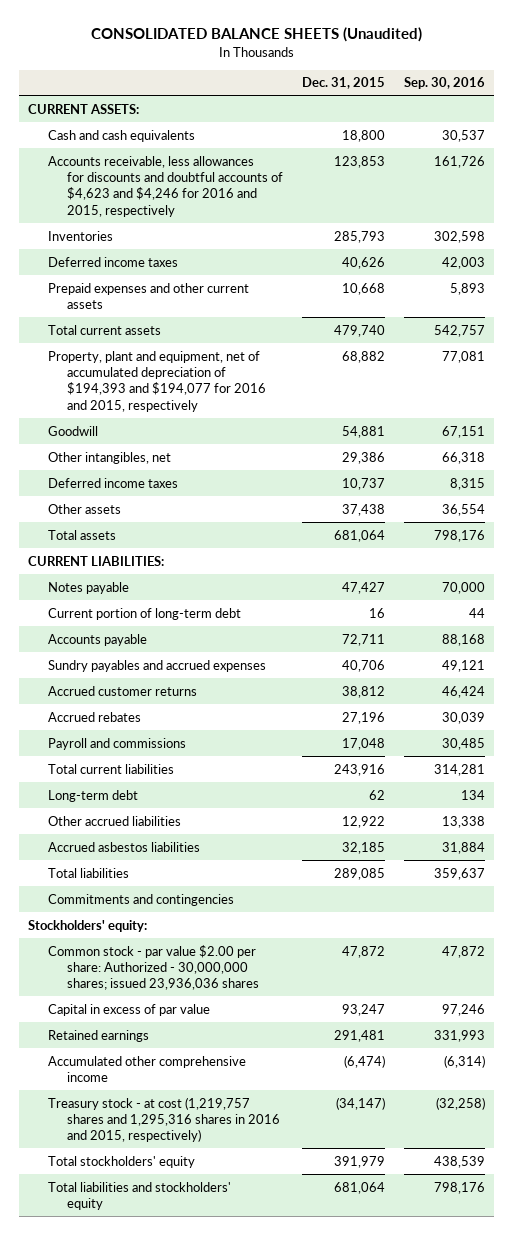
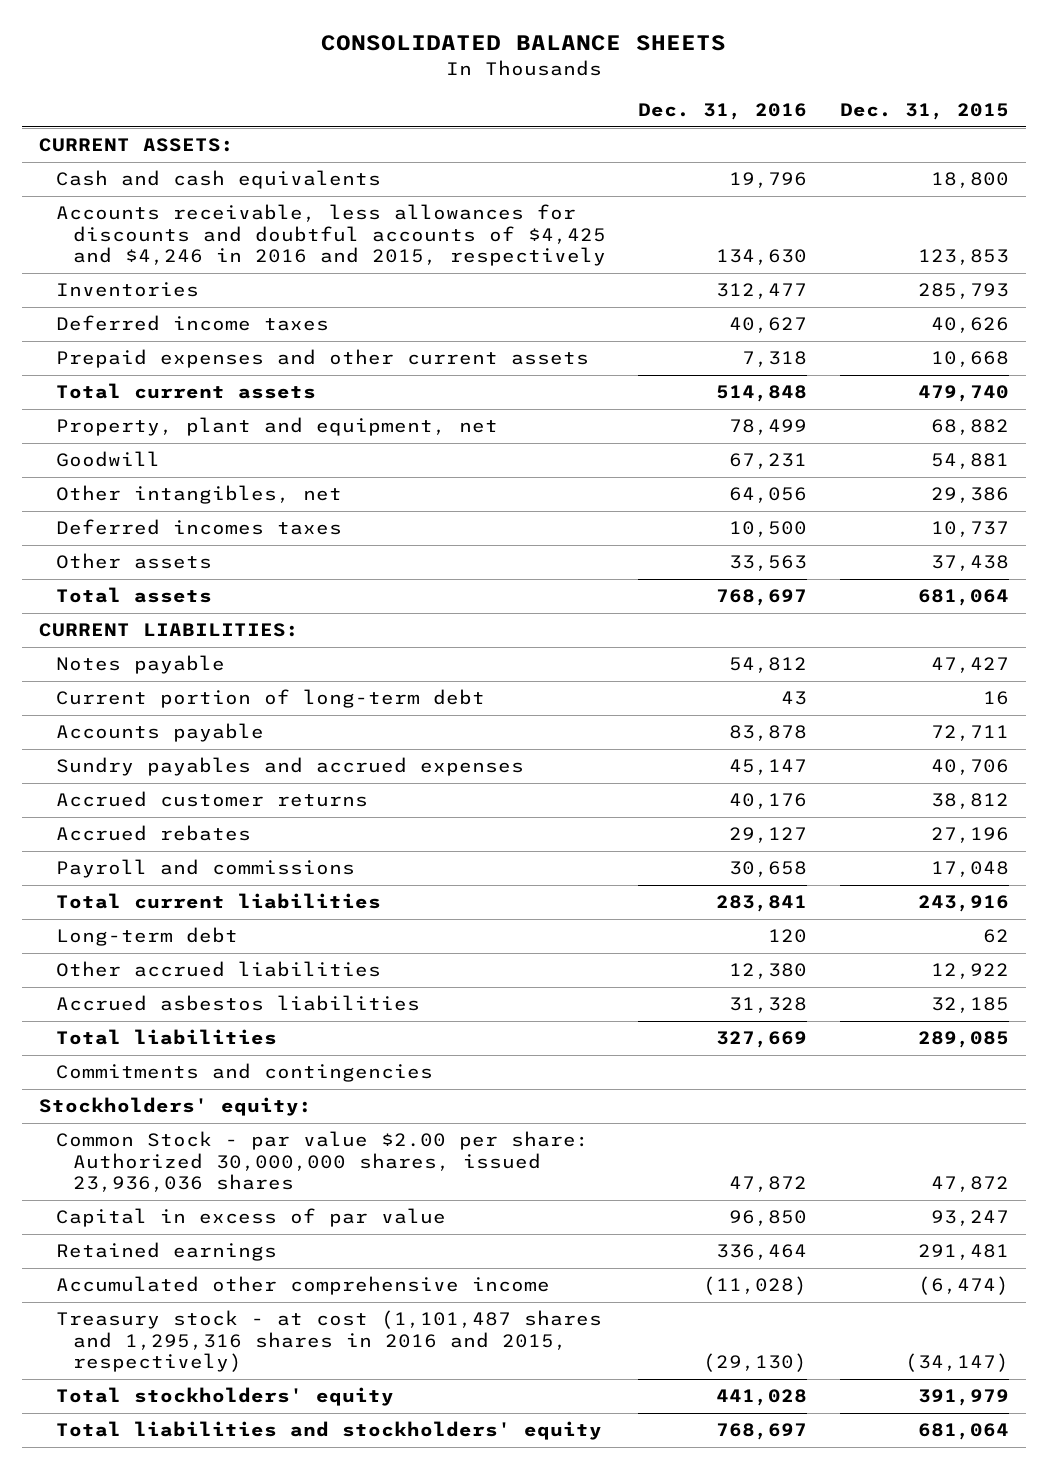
- CONSOLIDATED BALANCE SHEETS (Unaudited)
+ CONSOLIDATED BALANCE SHEETS
- | Dec. 31, 2015 | Sep. 30, 2016
+ | Dec. 31, 2016 | Dec. 31, 2015
- Accounts receivable, less allowances for discounts and doubtful accounts of $4,623 and $4,246 for 2016 and 2015, respectively | 123,853 | 161,726
+ Accounts receivable, less allowances for discounts and doubtful accounts of $4,425 and $4,246 in 2016 and 2015, respectively | 134,630 | 123,853
- Property, plant and equipment, net of accumulated depreciation of $194,393 and $194,077 for 2016 and 2015, respectively | 68,882 | 77,081
+ Property, plant and equipment, net | 78,499 | 68,882
- Deferred income taxes | 10,737 | 8,315
+ Deferred incomes taxes | 10,500 | 10,737
- Common stock - par value $2.00 per share: Authorized - 30,000,000 shares; issued 23,936,036 shares | 47,872 | 47,872
+ Common Stock - par value $2.00 per share: Authorized 30,000,000 shares, issued 23,936,036 shares | 47,872 | 47,872
- Treasury stock - at cost (1,219,757 shares and 1,295,316 shares in 2016 and 2015, respectively) | (34,147) | (32,258)
+ Treasury stock - at cost (1,101,487 shares and 1,295,316 shares in 2016 and 2015, respectively) | (29,130) | (34,147)

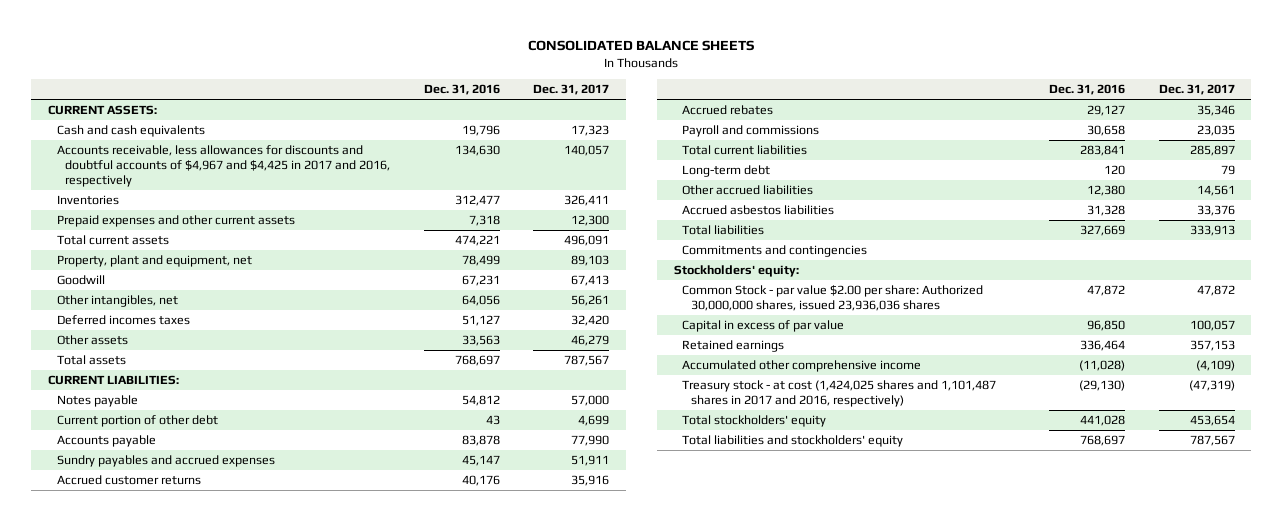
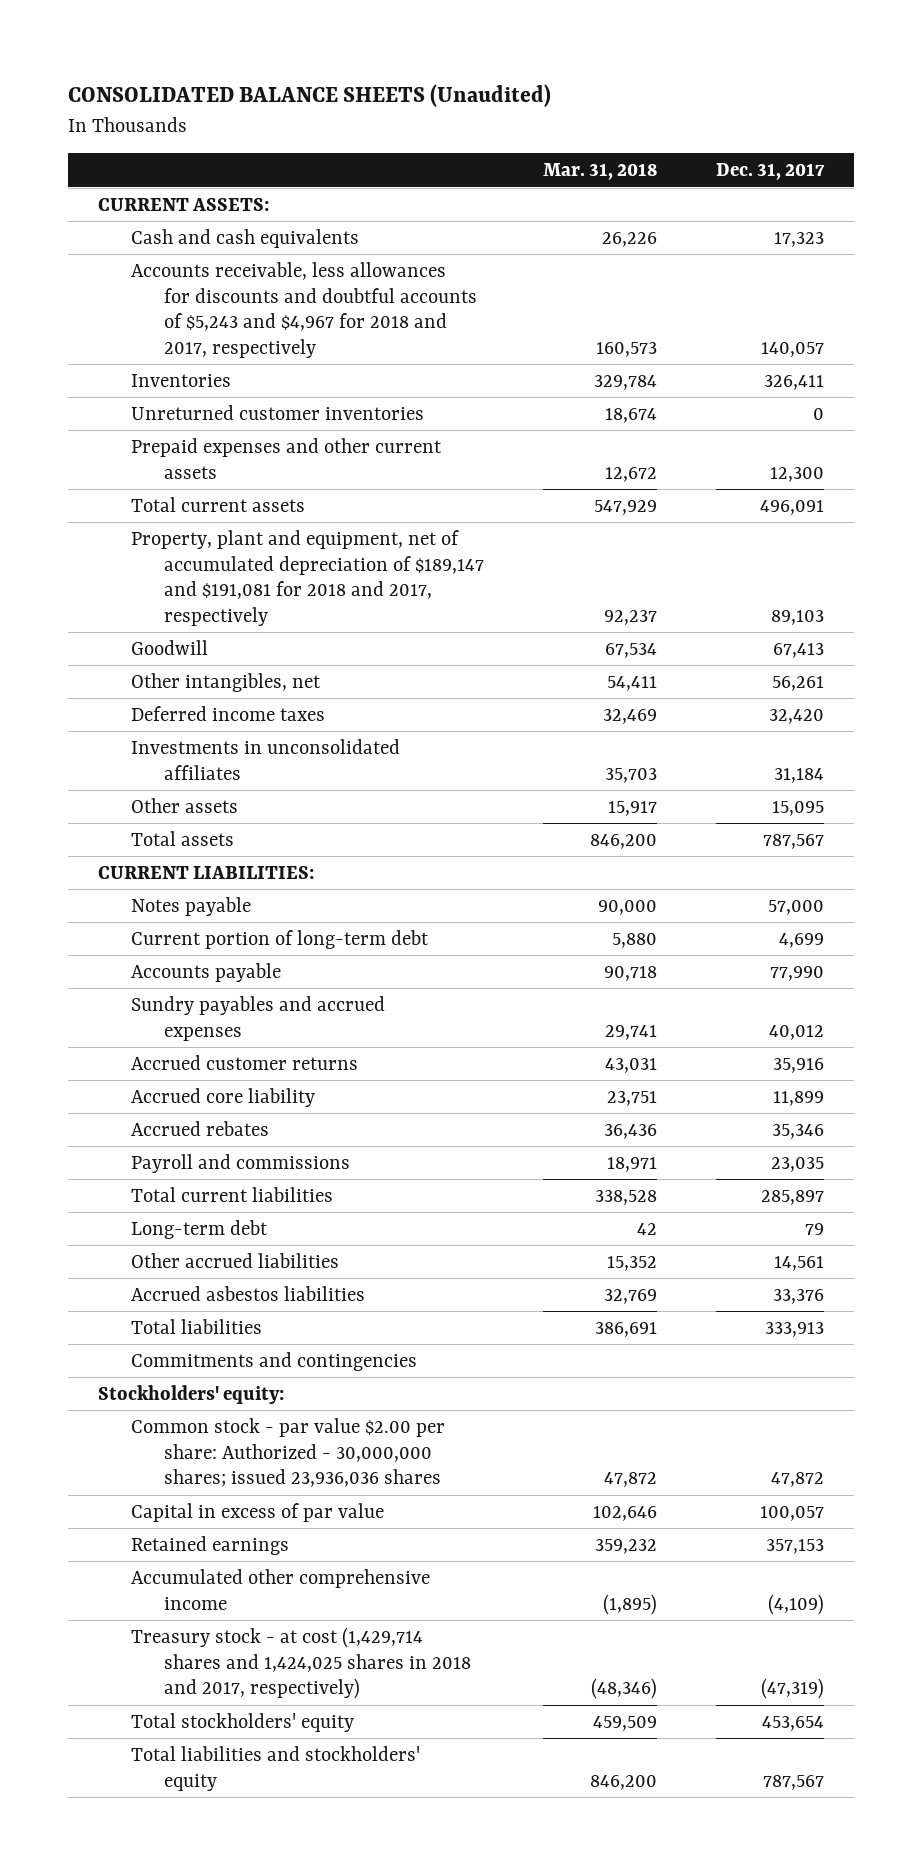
- CONSOLIDATED BALANCE SHEETS
+ CONSOLIDATED BALANCE SHEETS (Unaudited)
- | Dec. 31, 2016 | Dec. 31, 2017
+ | Mar. 31, 2018 | Dec. 31, 2017
- Accounts receivable, less allowances for discounts and doubtful accounts of $4,967 and $4,425 in 2017 and 2016, respectively | 134,630 | 140,057
+ Accounts receivable, less allowances for discounts and doubtful accounts of $5,243 and $4,967 for 2018 and 2017, respectively | 160,573 | 140,057
+ Unreturned customer inventories | 18,674 | 0
- Property, plant and equipment, net | 78,499 | 89,103
+ Property, plant and equipment, net of accumulated depreciation of $189,147 and $191,081 for 2018 and 2017, respectively | 92,237 | 89,103
- Deferred incomes taxes | 51,127 | 32,420
- Other assets | 33,563 | 46,279
+ Deferred income taxes | 32,469 | 32,420
+ Investments in unconsolidated affiliates | 35,703 | 31,184
+ Other assets | 15,917 | 15,095
- Current portion of other debt | 43 | 4,699
+ Current portion of long-term debt | 5,880 | 4,699
- Sundry payables and accrued expenses | 45,147 | 51,911
+ Sundry payables and accrued expenses | 29,741 | 40,012
+ Accrued core liability | 23,751 | 11,899
- Common Stock - par value $2.00 per share: Authorized 30,000,000 shares, issued 23,936,036 shares | 47,872 | 47,872
+ Common stock - par value $2.00 per share: Authorized - 30,000,000 shares; issued 23,936,036 shares | 47,872 | 47,872
- Treasury stock - at cost (1,424,025 shares and 1,101,487 shares in 2017 and 2016, respectively) | (29,130) | (47,319)
+ Treasury stock - at cost (1,429,714 shares and 1,424,025 shares in 2018 and 2017, respectively) | (48,346) | (47,319)

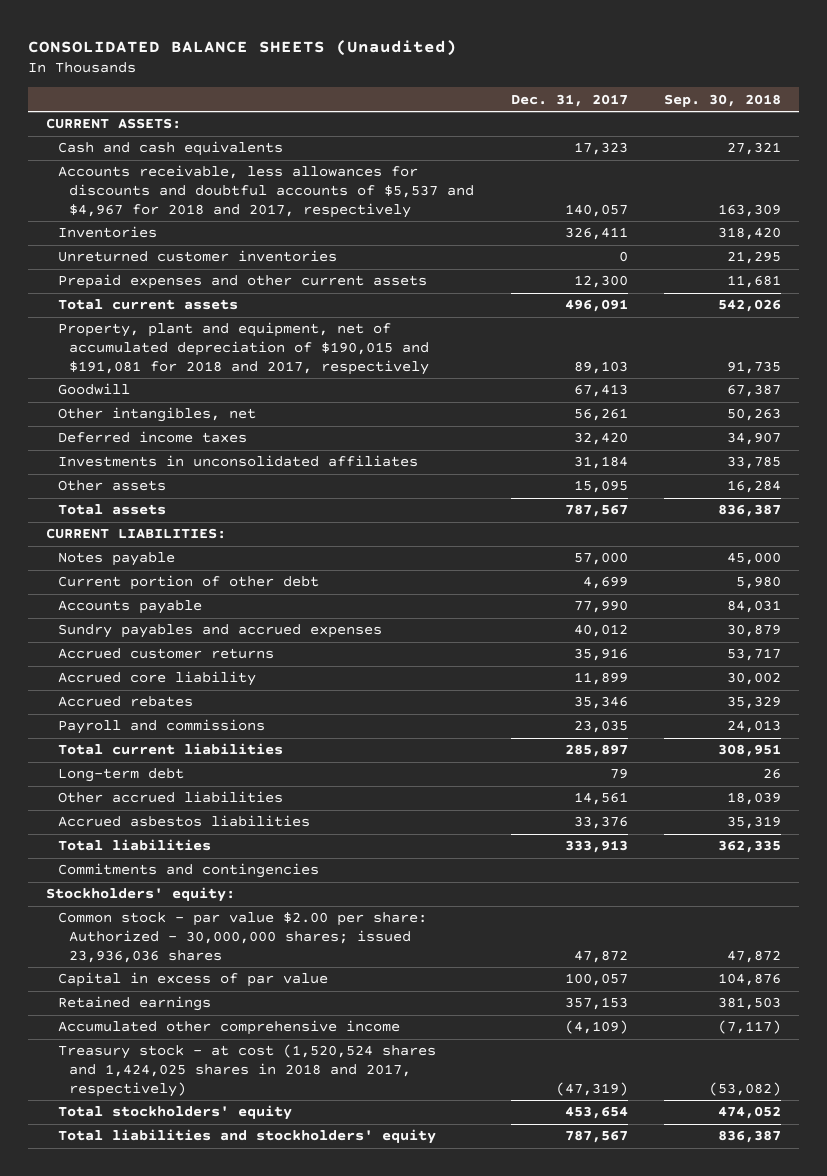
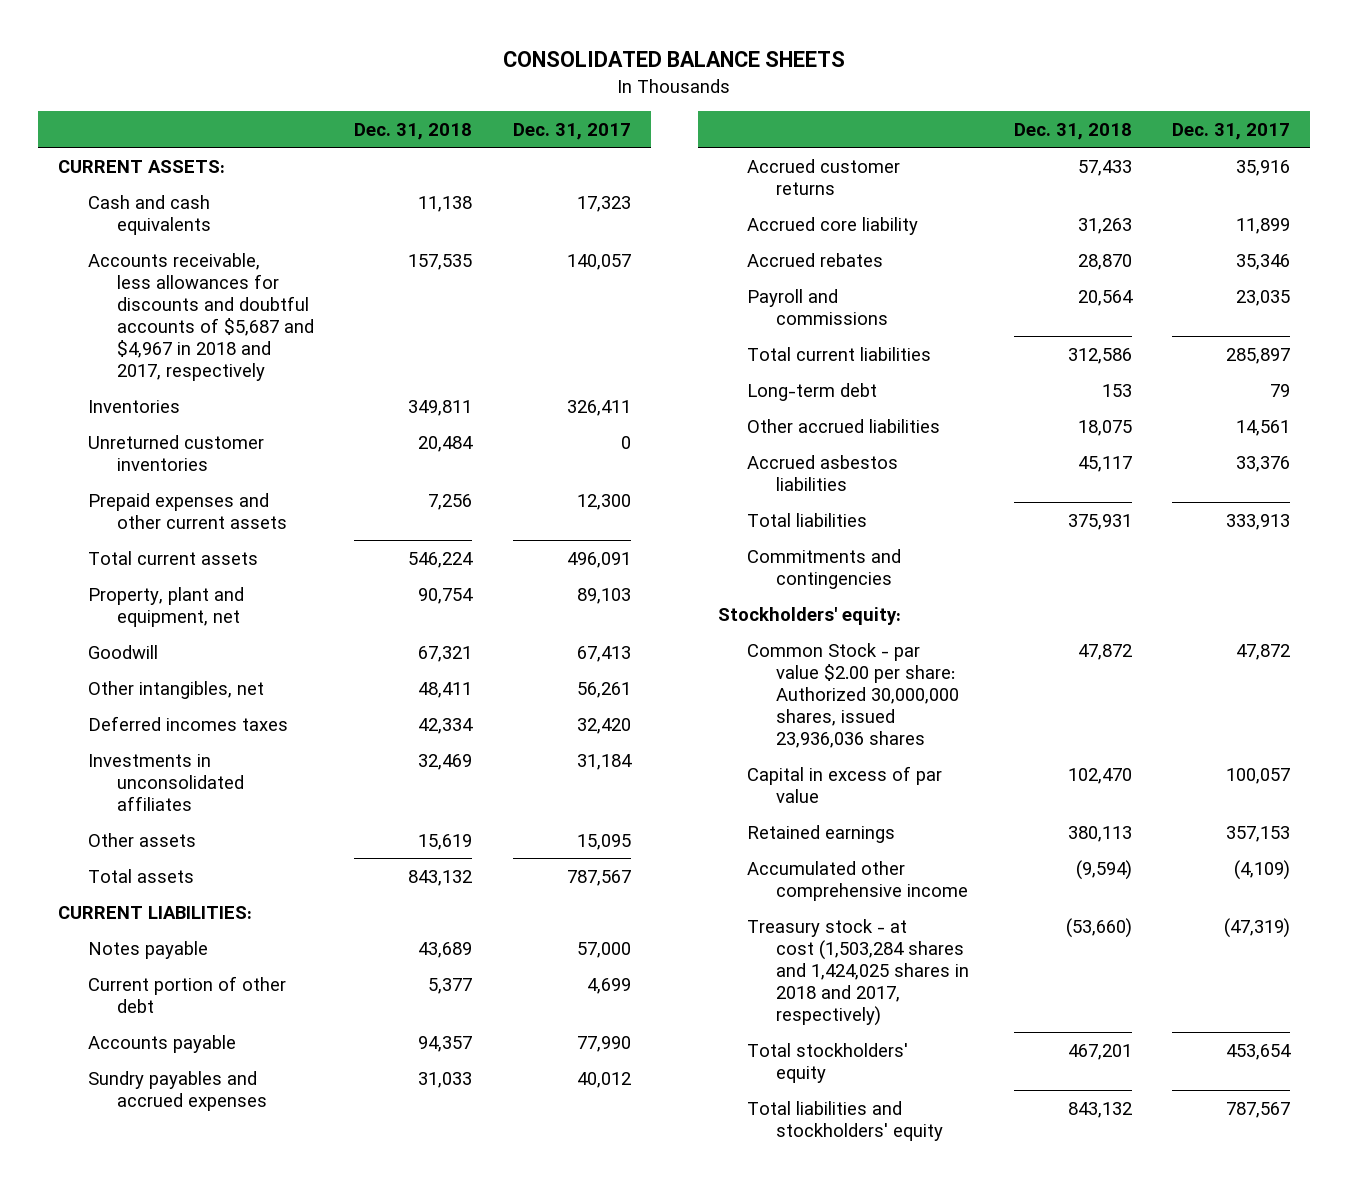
- CONSOLIDATED BALANCE SHEETS (Unaudited)
+ CONSOLIDATED BALANCE SHEETS
- | Dec. 31, 2017 | Sep. 30, 2018
+ | Dec. 31, 2018 | Dec. 31, 2017
- Accounts receivable, less allowances for discounts and doubtful accounts of $5,537 and $4,967 for 2018 and 2017, respectively | 140,057 | 163,309
+ Accounts receivable, less allowances for discounts and doubtful accounts of $5,687 and $4,967 in 2018 and 2017, respectively | 157,535 | 140,057
- Property, plant and equipment, net of accumulated depreciation of $190,015 and $191,081 for 2018 and 2017, respectively | 89,103 | 91,735
+ Property, plant and equipment, net | 90,754 | 89,103
- Deferred income taxes | 32,420 | 34,907
+ Deferred incomes taxes | 42,334 | 32,420
- Common stock - par value $2.00 per share: Authorized - 30,000,000 shares; issued 23,936,036 shares | 47,872 | 47,872
+ Common Stock - par value $2.00 per share: Authorized 30,000,000 shares, issued 23,936,036 shares | 47,872 | 47,872
- Treasury stock - at cost (1,520,524 shares and 1,424,025 shares in 2018 and 2017, respectively) | (47,319) | (53,082)
+ Treasury stock - at cost (1,503,284 shares and 1,424,025 shares in 2018 and 2017, respectively) | (53,660) | (47,319)

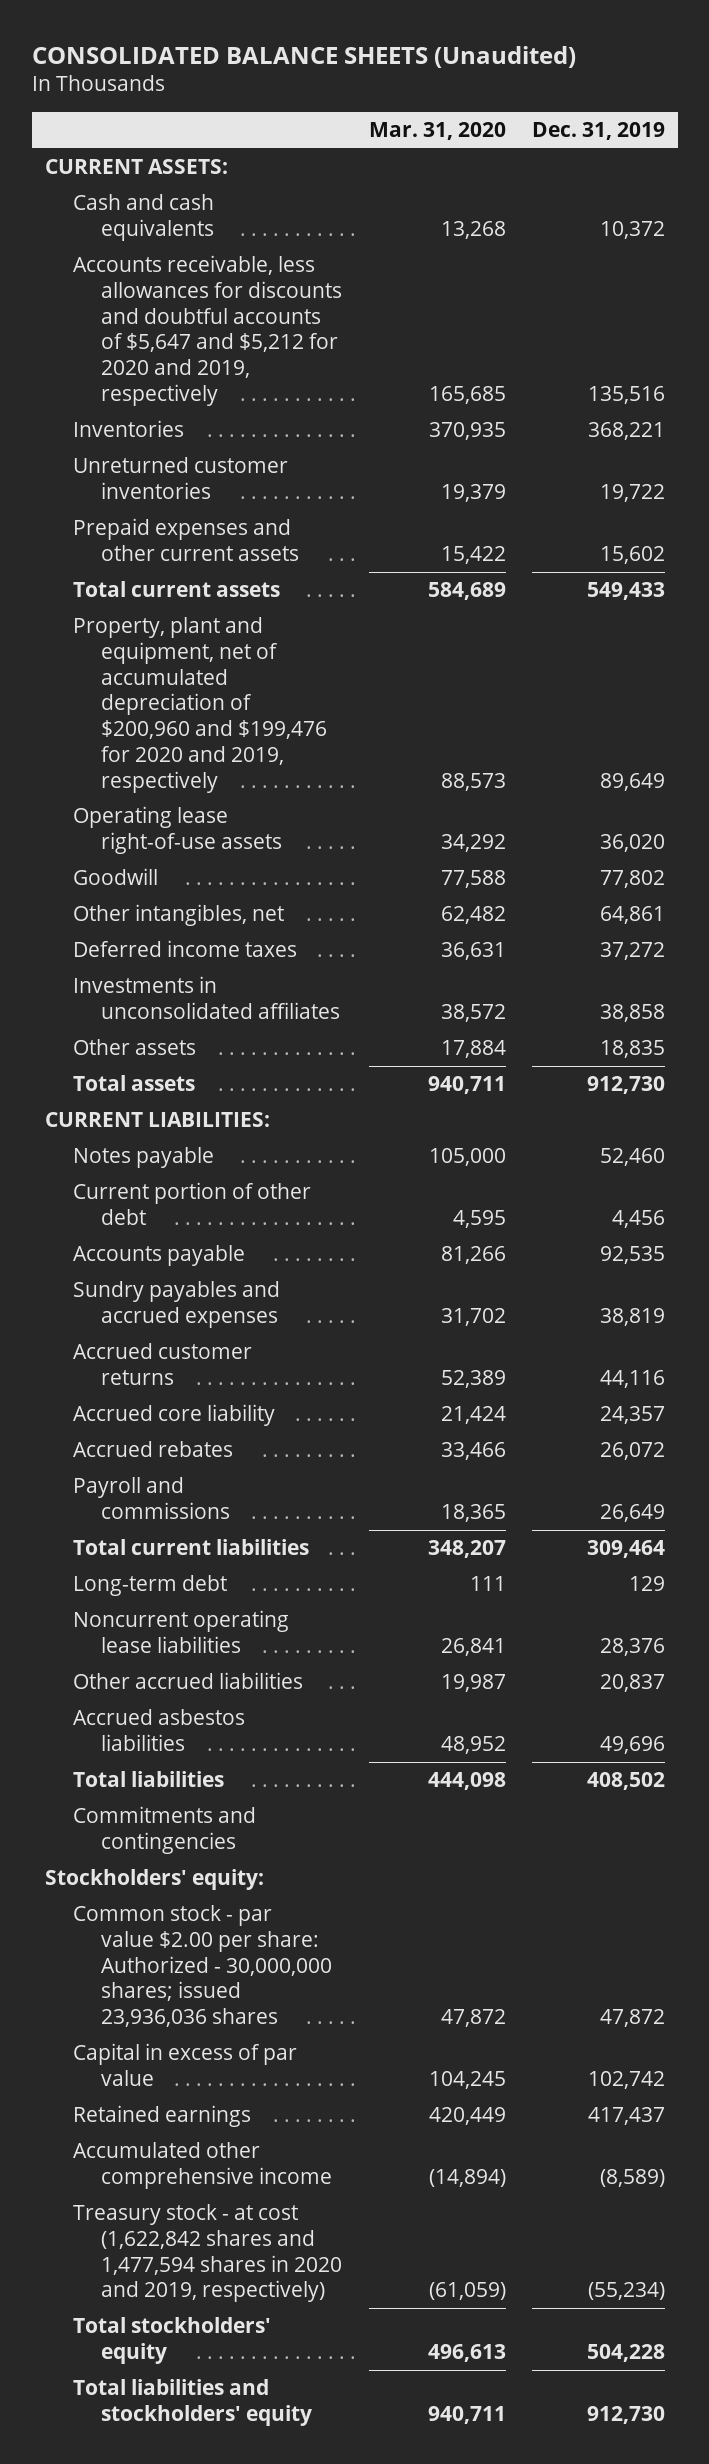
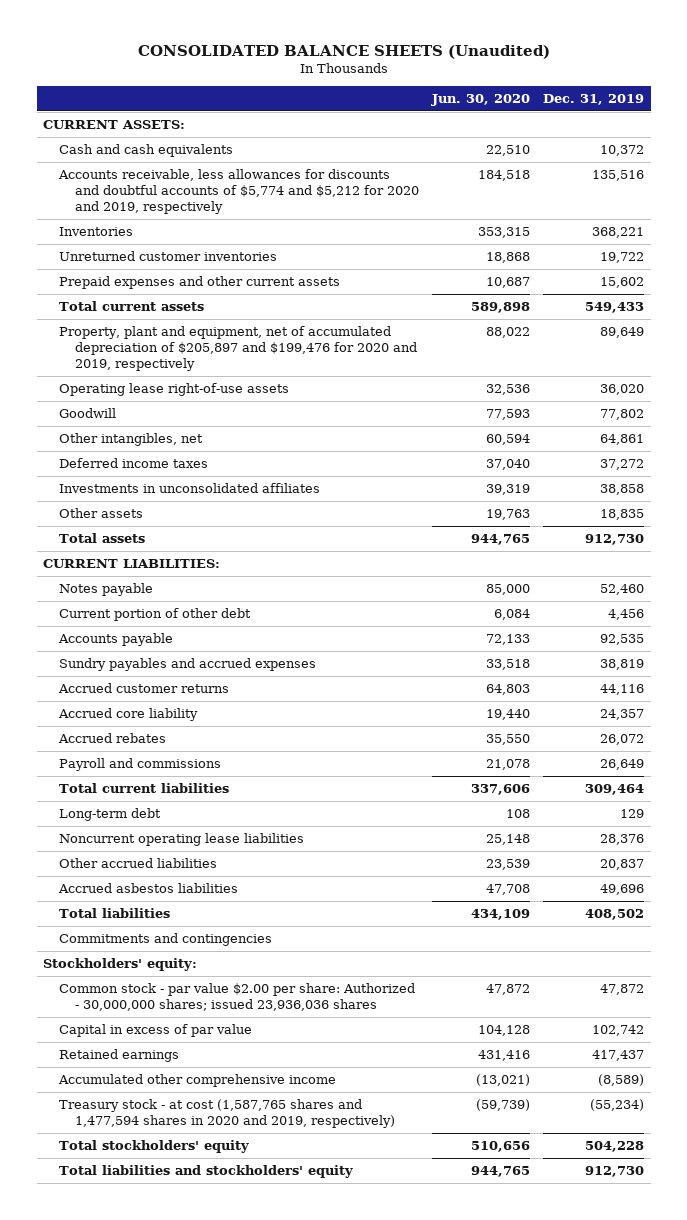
- | Mar. 31, 2020 | Dec. 31, 2019
+ | Jun. 30, 2020 | Dec. 31, 2019
- Accounts receivable, less allowances for discounts and doubtful accounts of $5,647 and $5,212 for 2020 and 2019, respectively | 165,685 | 135,516
+ Accounts receivable, less allowances for discounts and doubtful accounts of $5,774 and $5,212 for 2020 and 2019, respectively | 184,518 | 135,516
- Property, plant and equipment, net of accumulated depreciation of $200,960 and $199,476 for 2020 and 2019, respectively | 88,573 | 89,649
+ Property, plant and equipment, net of accumulated depreciation of $205,897 and $199,476 for 2020 and 2019, respectively | 88,022 | 89,649
- Treasury stock - at cost (1,622,842 shares and 1,477,594 shares in 2020 and 2019, respectively) | (61,059) | (55,234)
+ Treasury stock - at cost (1,587,765 shares and 1,477,594 shares in 2020 and 2019, respectively) | (59,739) | (55,234)

